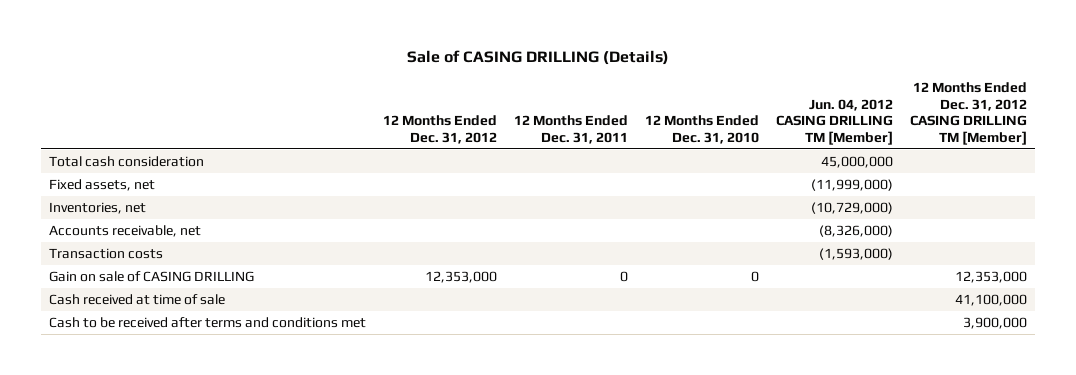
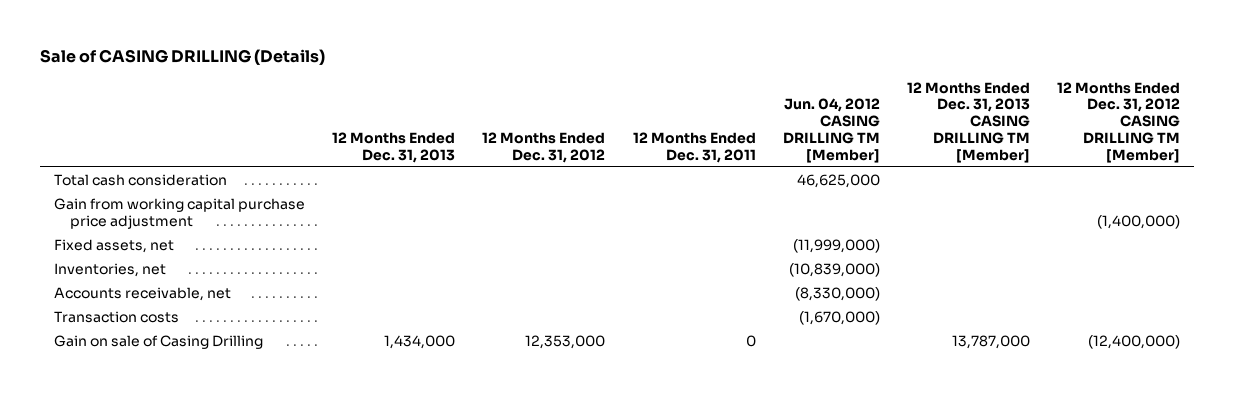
- | 12 Months Ended Dec. 31, 2012 | 12 Months Ended Dec. 31, 2011 | 12 Months Ended Dec. 31, 2010 | Jun. 04, 2012 CASING DRILLING TM [Member] | 12 Months Ended Dec. 31, 2012 CASING DRILLING TM [Member]
+ | 12 Months Ended Dec. 31, 2013 | 12 Months Ended Dec. 31, 2012 | 12 Months Ended Dec. 31, 2011 | Jun. 04, 2012 CASING DRILLING TM [Member] | 12 Months Ended Dec. 31, 2013 CASING DRILLING TM [Member] | 12 Months Ended Dec. 31, 2012 CASING DRILLING TM [Member]
- Total cash consideration | | | | 45,000,000 |
+ Total cash consideration | | | | 46,625,000 | |
+ Gain from working capital purchase price adjustment | | | | | | (1,400,000)
- Inventories, net | | | | (10,729,000) |
- Accounts receivable, net | | | | (8,326,000) |
- Transaction costs | | | | (1,593,000) |
- Gain on sale of CASING DRILLING | 12,353,000 | 0 | 0 | | 12,353,000
- Cash received at time of sale | | | | | 41,100,000
- Cash to be received after terms and conditions met | | | | | 3,900,000
+ Inventories, net | | | | (10,839,000) | |
+ Accounts receivable, net | | | | (8,330,000) | |
+ Transaction costs | | | | (1,670,000) | |
+ Gain on sale of Casing Drilling | 1,434,000 | 12,353,000 | 0 | | 13,787,000 | (12,400,000)

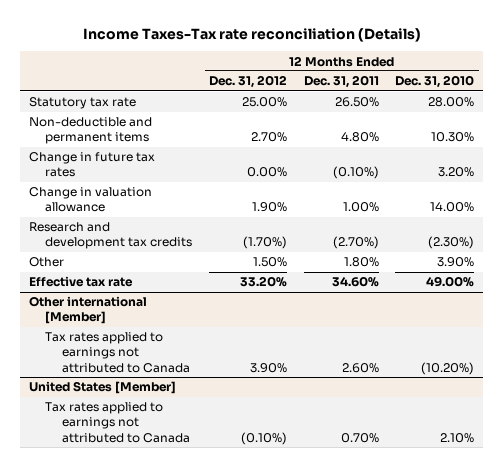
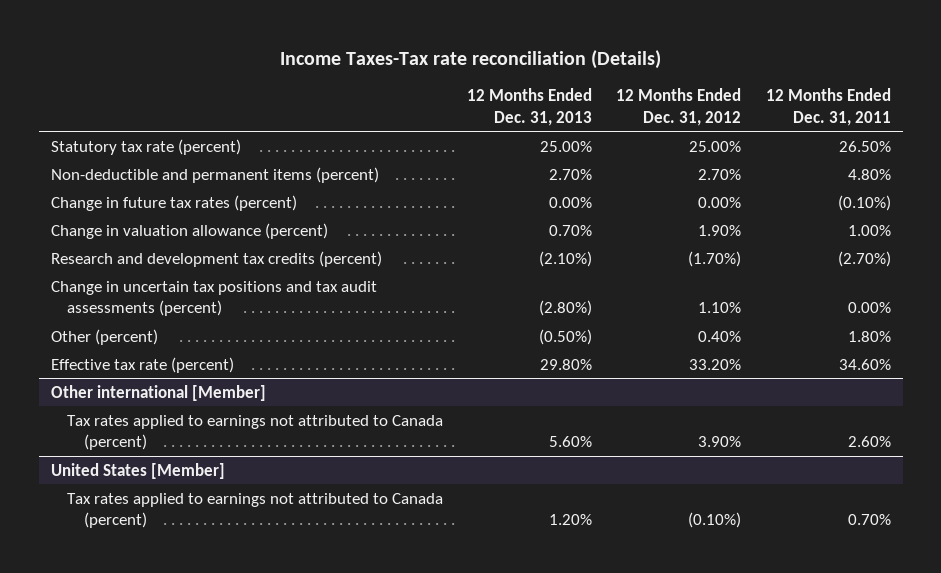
- | 12 Months Ended Dec. 31, 2012 | 12 Months Ended Dec. 31, 2011 | 12 Months Ended Dec. 31, 2010
+ | 12 Months Ended Dec. 31, 2013 | 12 Months Ended Dec. 31, 2012 | 12 Months Ended Dec. 31, 2011
- Statutory tax rate | 25.00% | 26.50% | 28.00%
- Non-deductible and permanent items | 2.70% | 4.80% | 10.30%
- Change in future tax rates | 0.00% | (0.10%) | 3.20%
- Change in valuation allowance | 1.90% | 1.00% | 14.00%
- Research and development tax credits | (1.70%) | (2.70%) | (2.30%)
- Other | 1.50% | 1.80% | 3.90%
- Effective tax rate | 33.20% | 34.60% | 49.00%
+ Statutory tax rate (percent) | 25.00% | 25.00% | 26.50%
+ Non-deductible and permanent items (percent) | 2.70% | 2.70% | 4.80%
+ Change in future tax rates (percent) | 0.00% | 0.00% | (0.10%)
+ Change in valuation allowance (percent) | 0.70% | 1.90% | 1.00%
+ Research and development tax credits (percent) | (2.10%) | (1.70%) | (2.70%)
+ Change in uncertain tax positions and tax audit assessments (percent) | (2.80%) | 1.10% | 0.00%
+ Other (percent) | (0.50%) | 0.40% | 1.80%
+ Effective tax rate (percent) | 29.80% | 33.20% | 34.60%
@ Other international [Member]
- Tax rates applied to earnings not attributed to Canada | 3.90% | 2.60% | (10.20%)
+ Tax rates applied to earnings not attributed to Canada (percent) | 5.60% | 3.90% | 2.60%
@ United States [Member]
- Tax rates applied to earnings not attributed to Canada | (0.10%) | 0.70% | 2.10%
+ Tax rates applied to earnings not attributed to Canada (percent) | 1.20% | (0.10%) | 0.70%

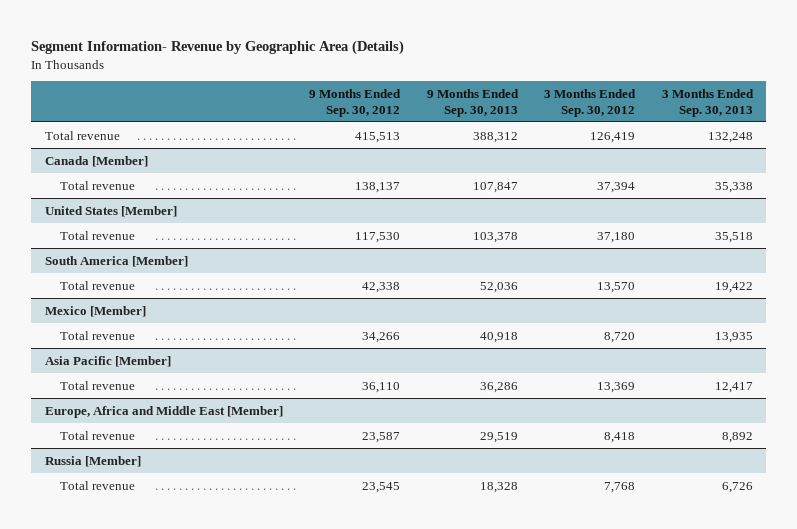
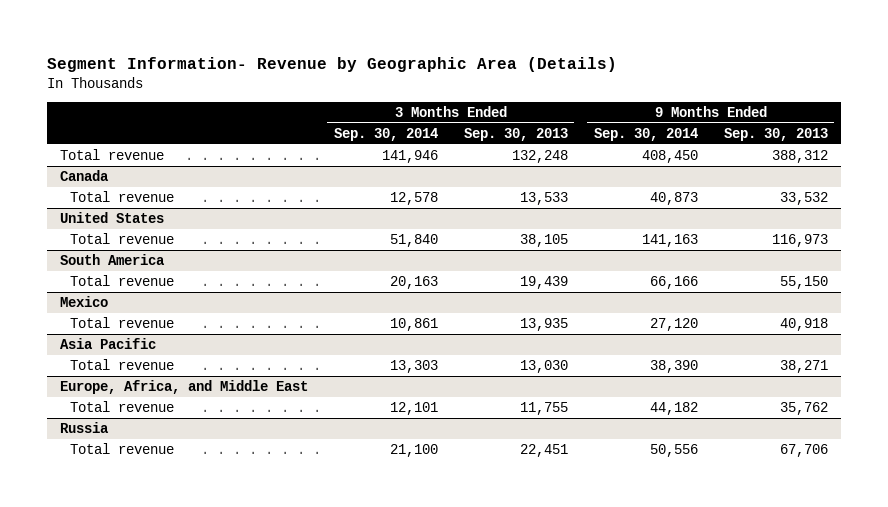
- | 9 Months Ended Sep. 30, 2012 | 9 Months Ended Sep. 30, 2013 | 3 Months Ended Sep. 30, 2012 | 3 Months Ended Sep. 30, 2013
+ | 3 Months Ended Sep. 30, 2014 | 3 Months Ended Sep. 30, 2013 | 9 Months Ended Sep. 30, 2014 | 9 Months Ended Sep. 30, 2013
- Canada [Member]
- Total revenue | 138,137 | 107,847 | 37,394 | 35,338
- United States [Member]
- Total revenue | 117,530 | 103,378 | 37,180 | 35,518
- South America [Member]
- Total revenue | 42,338 | 52,036 | 13,570 | 19,422
- Mexico [Member]
+ Canada
+ Total revenue | 12,578 | 13,533 | 40,873 | 33,532
+ United States
+ Total revenue | 51,840 | 38,105 | 141,163 | 116,973
+ South America
+ Total revenue | 20,163 | 19,439 | 66,166 | 55,150
+ Mexico
- Asia Pacific [Member]
- Total revenue | 36,110 | 36,286 | 13,369 | 12,417
- Europe, Africa and Middle East [Member]
- Total revenue | 23,587 | 29,519 | 8,418 | 8,892
- Russia [Member]
- Total revenue | 23,545 | 18,328 | 7,768 | 6,726
+ Asia Pacific
+ Total revenue | 13,303 | 13,030 | 38,390 | 38,271
+ Europe, Africa, and Middle East
+ Total revenue | 12,101 | 11,755 | 44,182 | 35,762
+ Russia
+ Total revenue | 21,100 | 22,451 | 50,556 | 67,706

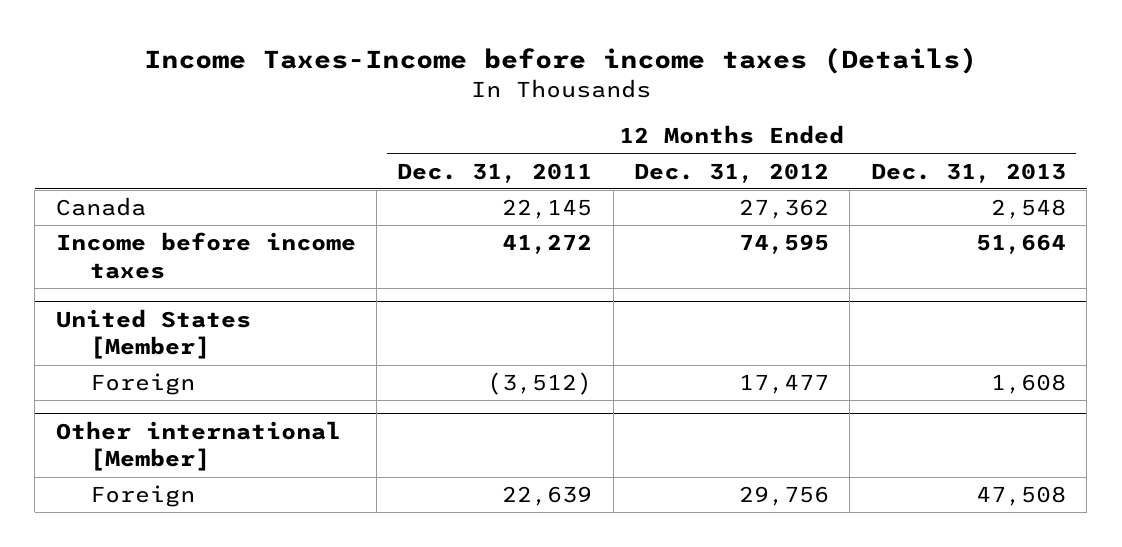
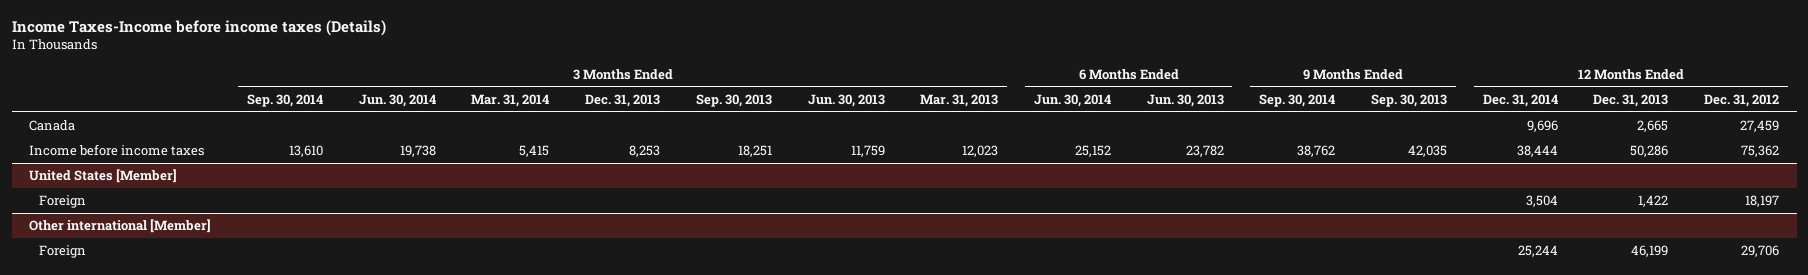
- | 12 Months Ended Dec. 31, 2011 | 12 Months Ended Dec. 31, 2012 | 12 Months Ended Dec. 31, 2013
+ | 3 Months Ended Sep. 30, 2014 | 3 Months Ended Jun. 30, 2014 | 3 Months Ended Mar. 31, 2014 | 3 Months Ended Dec. 31, 2013 | 3 Months Ended Sep. 30, 2013 | 3 Months Ended Jun. 30, 2013 | 3 Months Ended Mar. 31, 2013 | 6 Months Ended Jun. 30, 2014 | 6 Months Ended Jun. 30, 2013 | 9 Months Ended Sep. 30, 2014 | 9 Months Ended Sep. 30, 2013 | 12 Months Ended Dec. 31, 2014 | 12 Months Ended Dec. 31, 2013 | 12 Months Ended Dec. 31, 2012
- Canada | 22,145 | 27,362 | 2,548
- Income before income taxes | 41,272 | 74,595 | 51,664
+ Canada | | | | | | | | | | | | 9,696 | 2,665 | 27,459
+ Income before income taxes | 13,610 | 19,738 | 5,415 | 8,253 | 18,251 | 11,759 | 12,023 | 25,152 | 23,782 | 38,762 | 42,035 | 38,444 | 50,286 | 75,362
@ United States [Member]
- Foreign | (3,512) | 17,477 | 1,608
+ Foreign | | | | | | | | | | | | 3,504 | 1,422 | 18,197
@ Other international [Member]
- Foreign | 22,639 | 29,756 | 47,508
+ Foreign | | | | | | | | | | | | 25,244 | 46,199 | 29,706

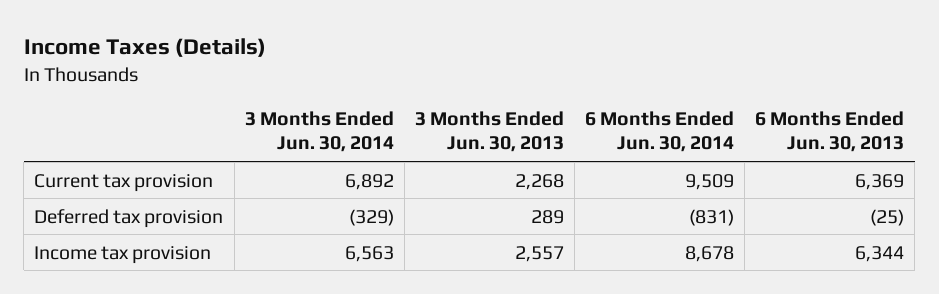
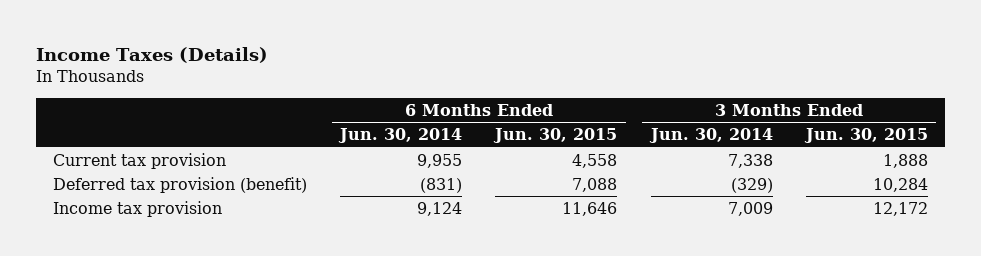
- | 3 Months Ended Jun. 30, 2014 | 3 Months Ended Jun. 30, 2013 | 6 Months Ended Jun. 30, 2014 | 6 Months Ended Jun. 30, 2013
+ | 6 Months Ended Jun. 30, 2014 | 6 Months Ended Jun. 30, 2015 | 3 Months Ended Jun. 30, 2014 | 3 Months Ended Jun. 30, 2015
- Current tax provision | 6,892 | 2,268 | 9,509 | 6,369
- Deferred tax provision | (329) | 289 | (831) | (25)
- Income tax provision | 6,563 | 2,557 | 8,678 | 6,344
+ Current tax provision | 9,955 | 4,558 | 7,338 | 1,888
+ Deferred tax provision (benefit) | (831) | 7,088 | (329) | 10,284
+ Income tax provision | 9,124 | 11,646 | 7,009 | 12,172

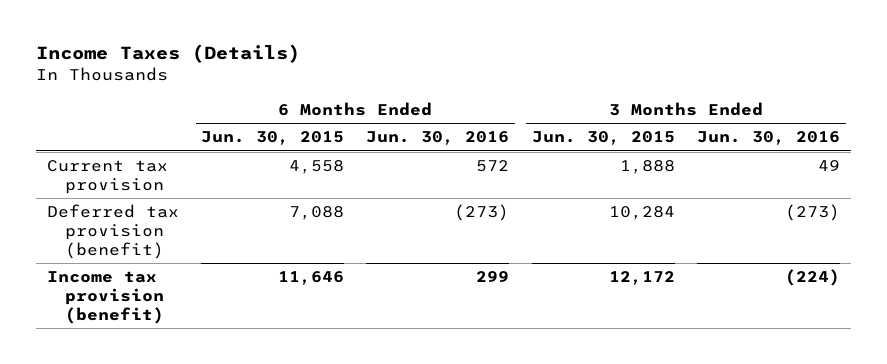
- | 6 Months Ended Jun. 30, 2014 | 6 Months Ended Jun. 30, 2015 | 3 Months Ended Jun. 30, 2014 | 3 Months Ended Jun. 30, 2015
+ | 6 Months Ended Jun. 30, 2015 | 6 Months Ended Jun. 30, 2016 | 3 Months Ended Jun. 30, 2015 | 3 Months Ended Jun. 30, 2016
- Income tax provision | 9,124 | 11,646 | 7,009 | 12,172
+ Income tax provision (benefit) | 11,646 | 299 | 12,172 | (224)

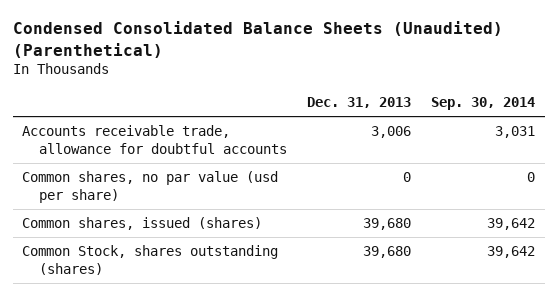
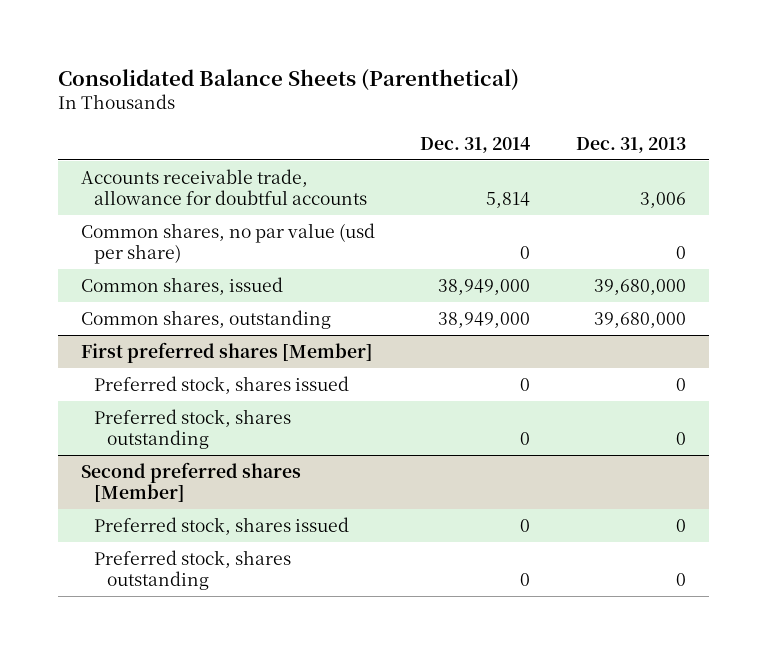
- Condensed Consolidated Balance Sheets (Unaudited) (Parenthetical)
+ Consolidated Balance Sheets (Parenthetical)
- | Dec. 31, 2013 | Sep. 30, 2014
+ | Dec. 31, 2014 | Dec. 31, 2013
- Common shares, issued (shares) | 39,680 | 39,642
- Common Stock, shares outstanding (shares) | 39,680 | 39,642
+ Common shares, issued | 38,949,000 | 39,680,000
+ Common shares, outstanding | 38,949,000 | 39,680,000
+ First preferred shares [Member]
+ Preferred stock, shares issued | 0 | 0
+ Preferred stock, shares outstanding | 0 | 0
+ Second preferred shares [Member]
+ Preferred stock, shares issued | 0 | 0
+ Preferred stock, shares outstanding | 0 | 0

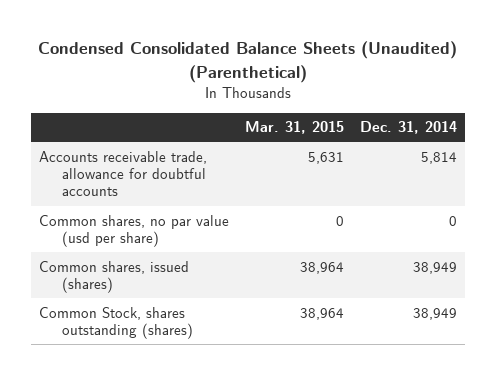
- Consolidated Balance Sheets (Parenthetical)
+ Condensed Consolidated Balance Sheets (Unaudited) (Parenthetical)
- | Dec. 31, 2014 | Dec. 31, 2013
+ | Mar. 31, 2015 | Dec. 31, 2014
- Common shares, issued | 38,949,000 | 39,680,000
- Common shares, outstanding | 38,949,000 | 39,680,000
- First preferred shares [Member]
- Preferred stock, shares issued | 0 | 0
- Preferred stock, shares outstanding | 0 | 0
- Second preferred shares [Member]
- Preferred stock, shares issued | 0 | 0
- Preferred stock, shares outstanding | 0 | 0
+ Common shares, issued (shares) | 38,964 | 38,949
+ Common Stock, shares outstanding (shares) | 38,964 | 38,949

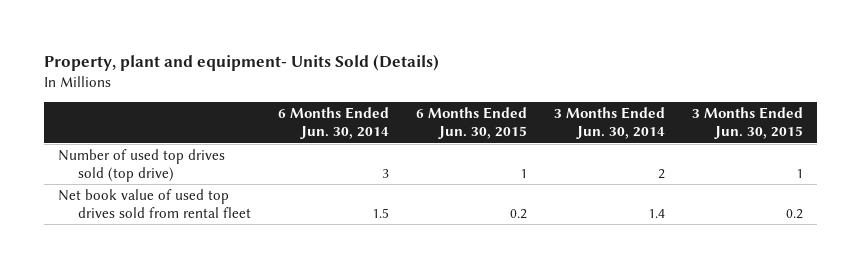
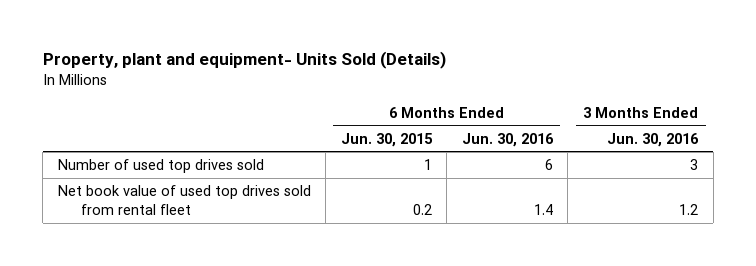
- | 6 Months Ended Jun. 30, 2014 | 6 Months Ended Jun. 30, 2015 | 3 Months Ended Jun. 30, 2014 | 3 Months Ended Jun. 30, 2015
+ | 6 Months Ended Jun. 30, 2015 | 6 Months Ended Jun. 30, 2016 | 3 Months Ended Jun. 30, 2016
- Number of used top drives sold (top drive) | 3 | 1 | 2 | 1
+ Number of used top drives sold | 1 | 6 | 3

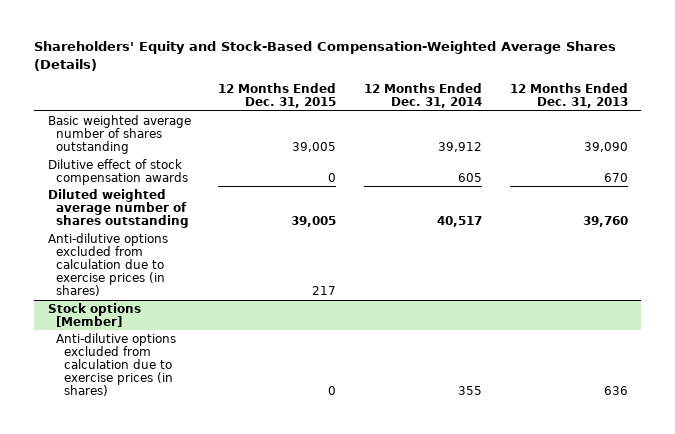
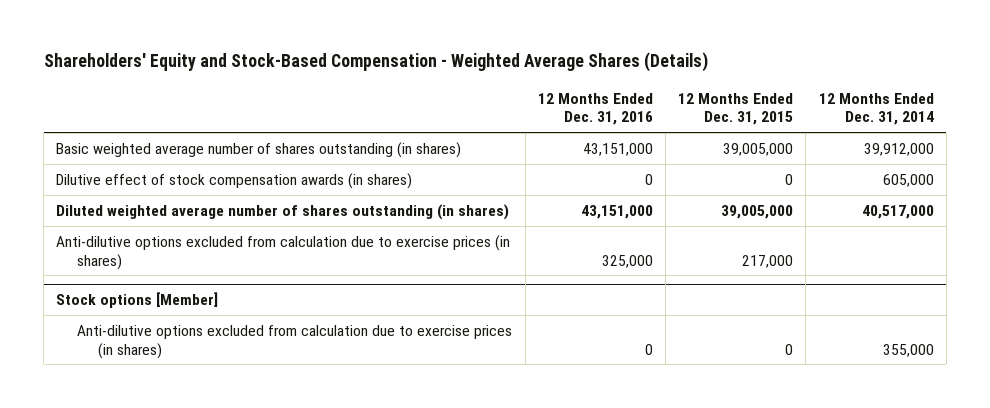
- Shareholders' Equity and Stock-Based Compensation-Weighted Average Shares (Details)
+ Shareholders' Equity and Stock-Based Compensation - Weighted Average Shares (Details)
- | 12 Months Ended Dec. 31, 2015 | 12 Months Ended Dec. 31, 2014 | 12 Months Ended Dec. 31, 2013
+ | 12 Months Ended Dec. 31, 2016 | 12 Months Ended Dec. 31, 2015 | 12 Months Ended Dec. 31, 2014
- Basic weighted average number of shares outstanding | 39,005 | 39,912 | 39,090
- Dilutive effect of stock compensation awards | 0 | 605 | 670
- Diluted weighted average number of shares outstanding | 39,005 | 40,517 | 39,760
- Anti-dilutive options excluded from calculation due to exercise prices (in shares) | 217 | |
+ Basic weighted average number of shares outstanding (in shares) | 43,151,000 | 39,005,000 | 39,912,000
+ Dilutive effect of stock compensation awards (in shares) | 0 | 0 | 605,000
+ Diluted weighted average number of shares outstanding (in shares) | 43,151,000 | 39,005,000 | 40,517,000
+ Anti-dilutive options excluded from calculation due to exercise prices (in shares) | 325,000 | 217,000 |
@ Stock options [Member]
- Anti-dilutive options excluded from calculation due to exercise prices (in shares) | 0 | 355 | 636
+ Anti-dilutive options excluded from calculation due to exercise prices (in shares) | 0 | 0 | 355,000

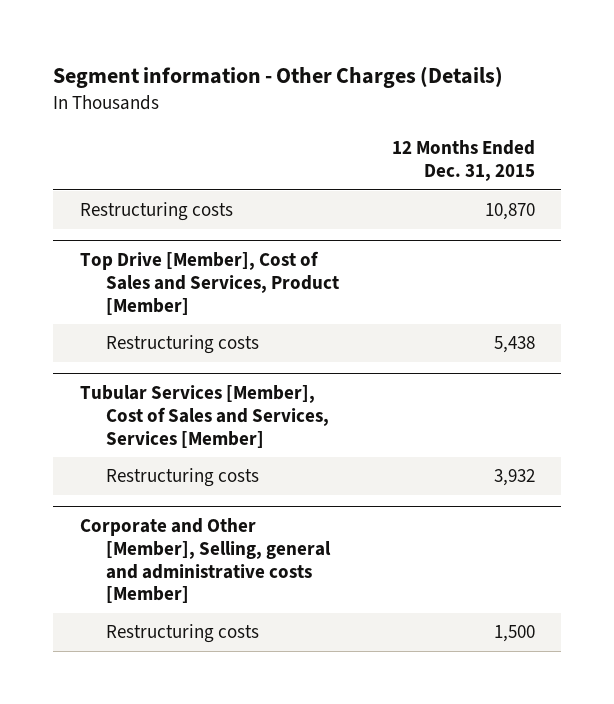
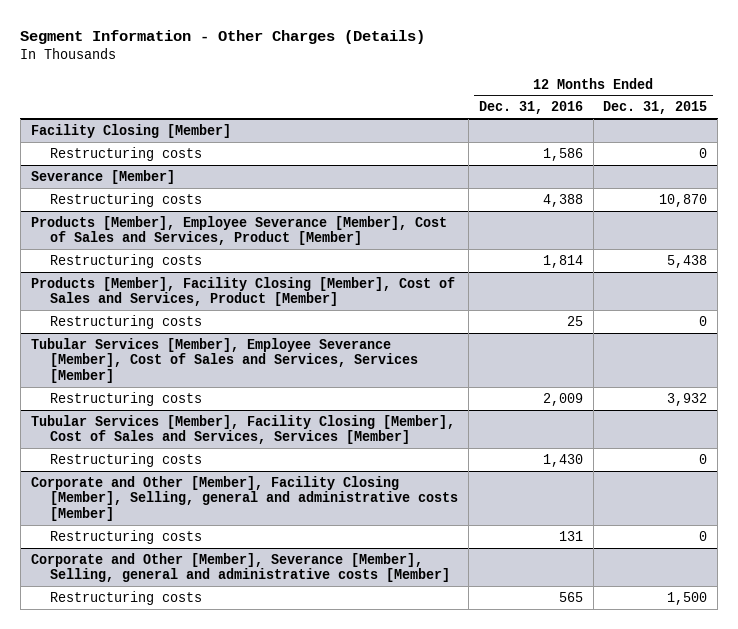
- Segment information - Other Charges (Details)
+ Segment Information - Other Charges (Details)
- | 12 Months Ended Dec. 31, 2015
+ | 12 Months Ended Dec. 31, 2016 | 12 Months Ended Dec. 31, 2015
+ Facility Closing [Member]
+ Restructuring costs | 1,586 | 0
+ Severance [Member]
- Top Drive [Member], Cost of Sales and Services, Product [Member]
+ Products [Member], Employee Severance [Member], Cost of Sales and Services, Product [Member]
- Tubular Services [Member], Cost of Sales and Services, Services [Member]
+ Products [Member], Facility Closing [Member], Cost of Sales and Services, Product [Member]
+ Restructuring costs | 25 | 0
+ Tubular Services [Member], Employee Severance [Member], Cost of Sales and Services, Services [Member]
- Corporate and Other [Member], Selling, general and administrative costs [Member]
+ Tubular Services [Member], Facility Closing [Member], Cost of Sales and Services, Services [Member]
+ Restructuring costs | 1,430 | 0
+ Corporate and Other [Member], Facility Closing [Member], Selling, general and administrative costs [Member]
+ Restructuring costs | 131 | 0
+ Corporate and Other [Member], Severance [Member], Selling, general and administrative costs [Member]

